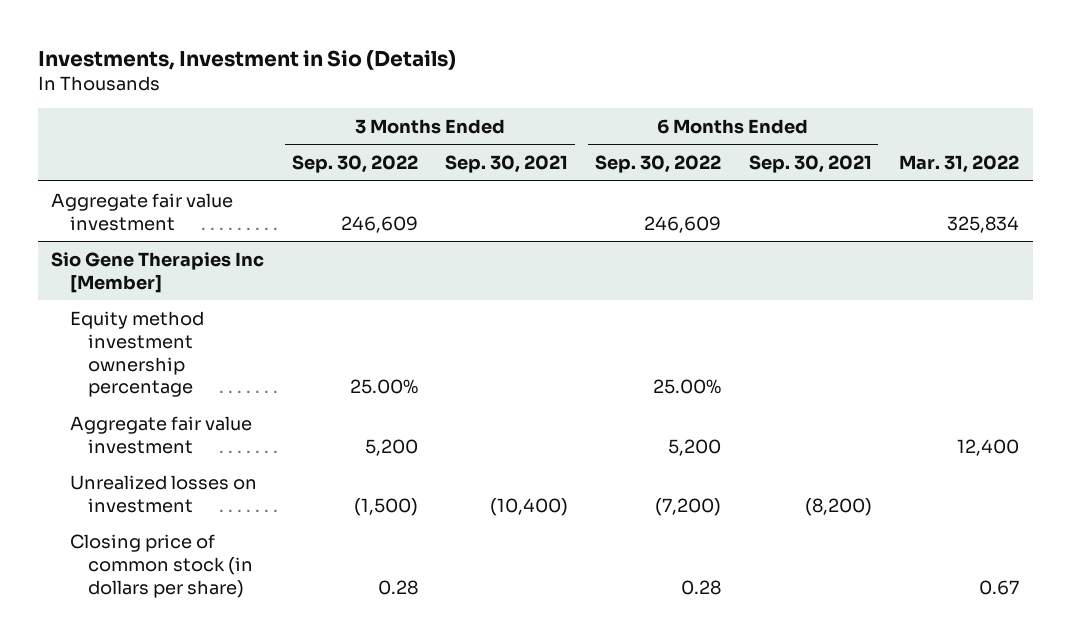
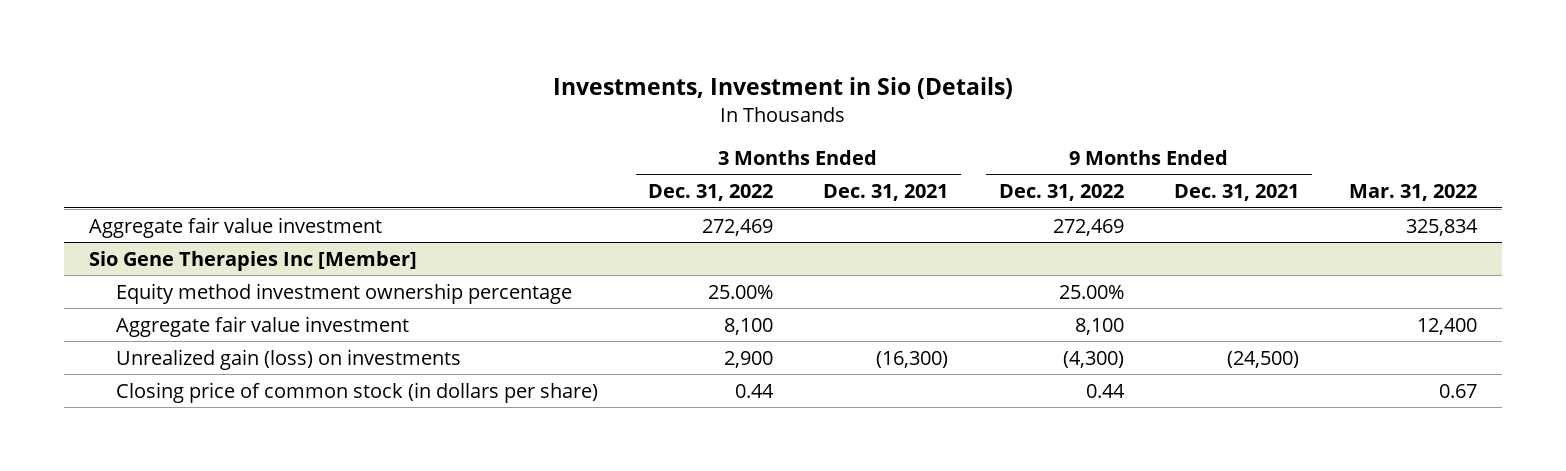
- | 3 Months Ended Sep. 30, 2022 | 3 Months Ended Sep. 30, 2021 | 6 Months Ended Sep. 30, 2022 | 6 Months Ended Sep. 30, 2021 | Mar. 31, 2022
+ | 3 Months Ended Dec. 31, 2022 | 3 Months Ended Dec. 31, 2021 | 9 Months Ended Dec. 31, 2022 | 9 Months Ended Dec. 31, 2021 | Mar. 31, 2022
@ Sio Gene Therapies Inc [Member]
- Unrealized losses on investment | (1,500) | (10,400) | (7,200) | (8,200) |
+ Unrealized gain (loss) on investments | 2,900 | (16,300) | (4,300) | (24,500) |

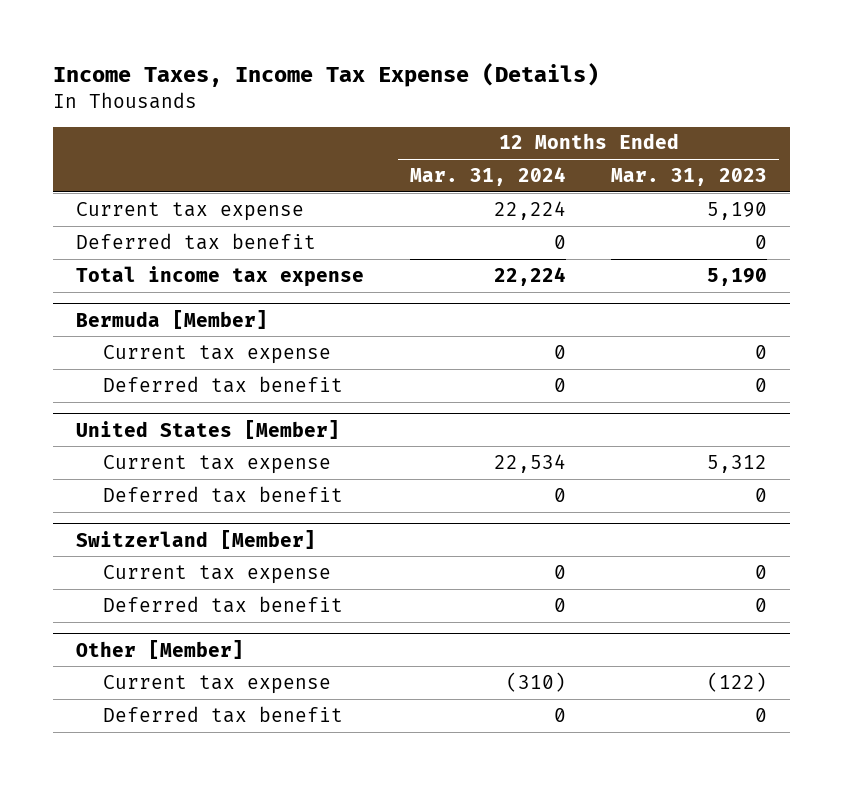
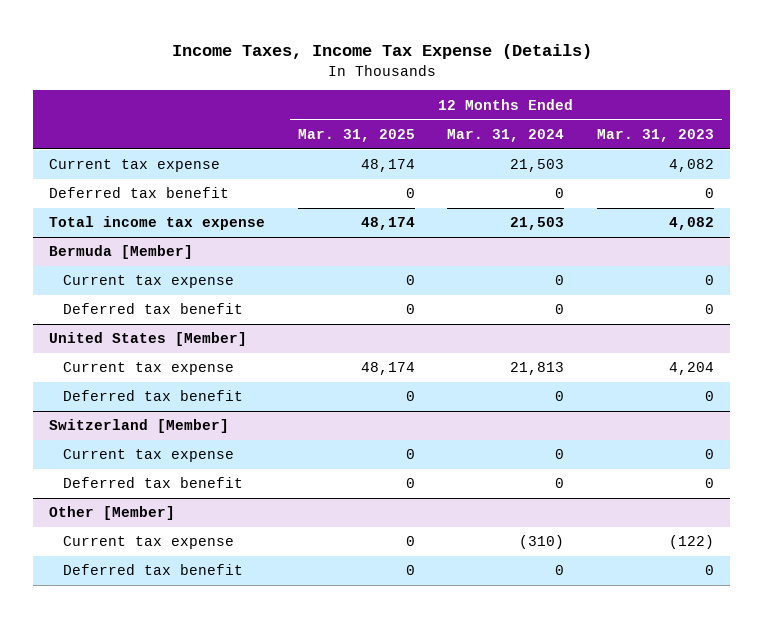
- | 12 Months Ended Mar. 31, 2024 | 12 Months Ended Mar. 31, 2023
+ | 12 Months Ended Mar. 31, 2025 | 12 Months Ended Mar. 31, 2024 | 12 Months Ended Mar. 31, 2023
- Current tax expense | 22,224 | 5,190
+ Current tax expense | 48,174 | 21,503 | 4,082
- Total income tax expense | 22,224 | 5,190
+ Total income tax expense | 48,174 | 21,503 | 4,082
@ United States [Member]
- Current tax expense | 22,534 | 5,312
+ Current tax expense | 48,174 | 21,813 | 4,204

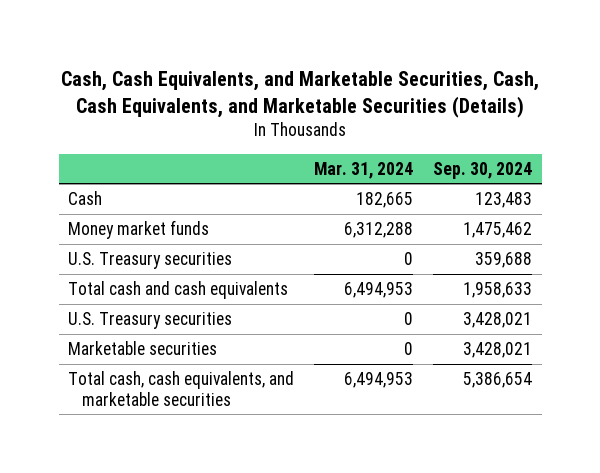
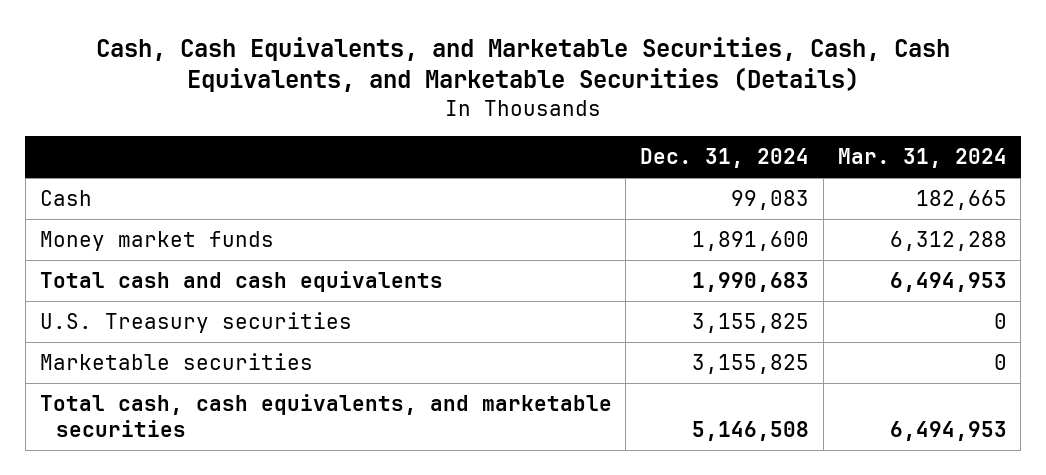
- | Mar. 31, 2024 | Sep. 30, 2024
+ | Dec. 31, 2024 | Mar. 31, 2024
- U.S. Treasury securities | 0 | 359,688

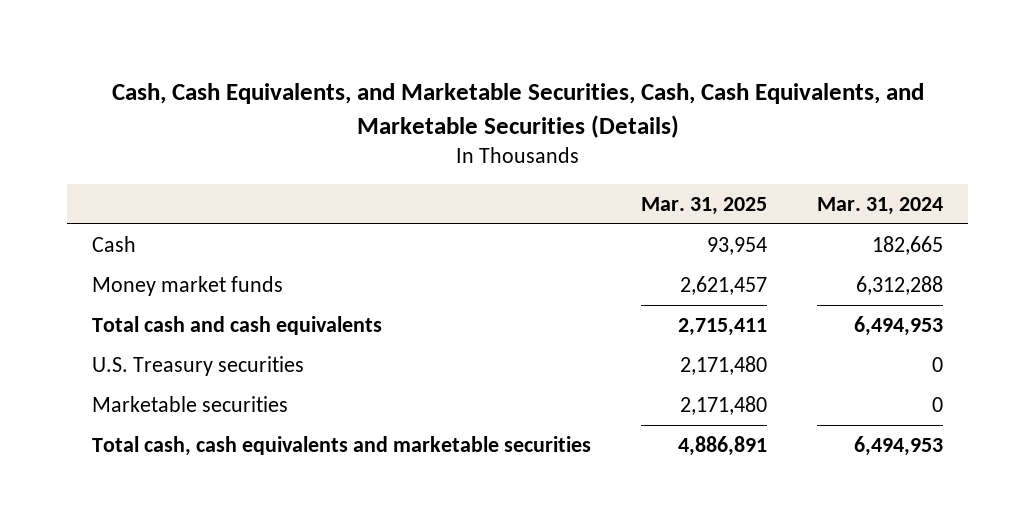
- | Dec. 31, 2024 | Mar. 31, 2024
+ | Mar. 31, 2025 | Mar. 31, 2024
- Total cash, cash equivalents, and marketable securities | 5,146,508 | 6,494,953
+ Total cash, cash equivalents and marketable securities | 4,886,891 | 6,494,953

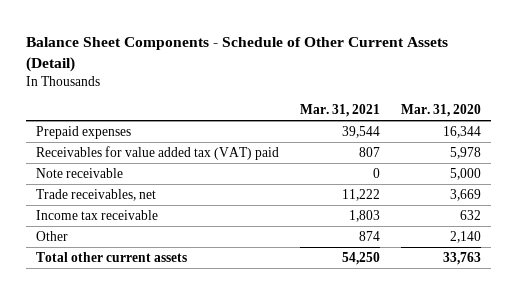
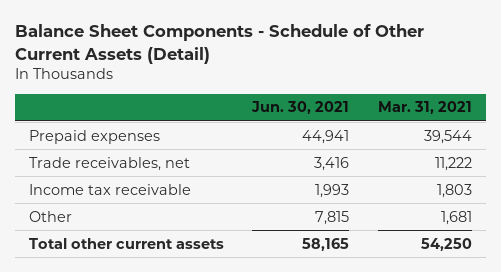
- | Mar. 31, 2021 | Mar. 31, 2020
+ | Jun. 30, 2021 | Mar. 31, 2021
- Receivables for value added tax (VAT) paid | 807 | 5,978
- Note receivable | 0 | 5,000
- Other | 874 | 2,140
+ Other | 7,815 | 1,681

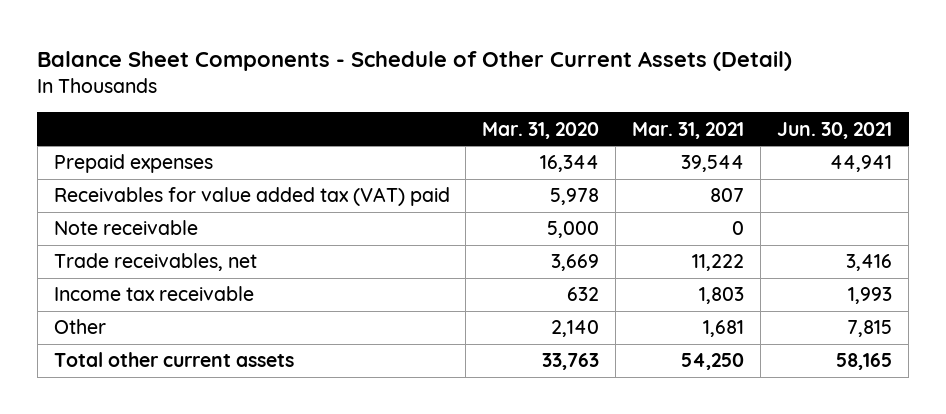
- | Jun. 30, 2021 | Mar. 31, 2021
+ | Mar. 31, 2020 | Mar. 31, 2021 | Jun. 30, 2021
+ Receivables for value added tax (VAT) paid | 5,978 | 807 |
+ Note receivable | 5,000 | 0 |

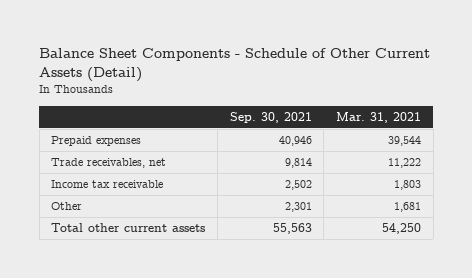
- | Mar. 31, 2020 | Mar. 31, 2021 | Jun. 30, 2021
+ | Sep. 30, 2021 | Mar. 31, 2021
- Receivables for value added tax (VAT) paid | 5,978 | 807 |
- Note receivable | 5,000 | 0 |

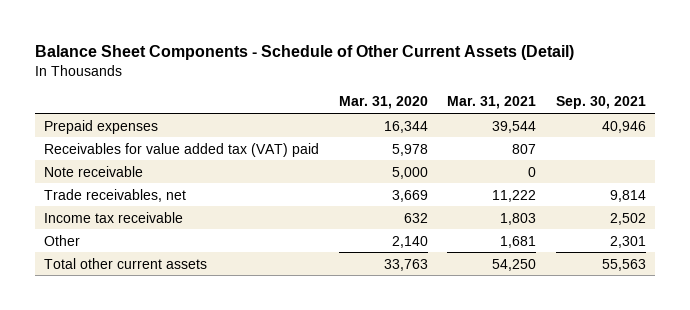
- | Sep. 30, 2021 | Mar. 31, 2021
+ | Mar. 31, 2020 | Mar. 31, 2021 | Sep. 30, 2021
+ Receivables for value added tax (VAT) paid | 5,978 | 807 |
+ Note receivable | 5,000 | 0 |

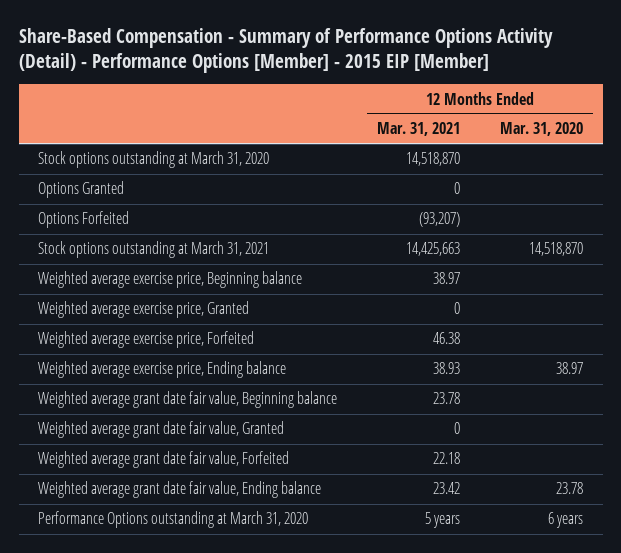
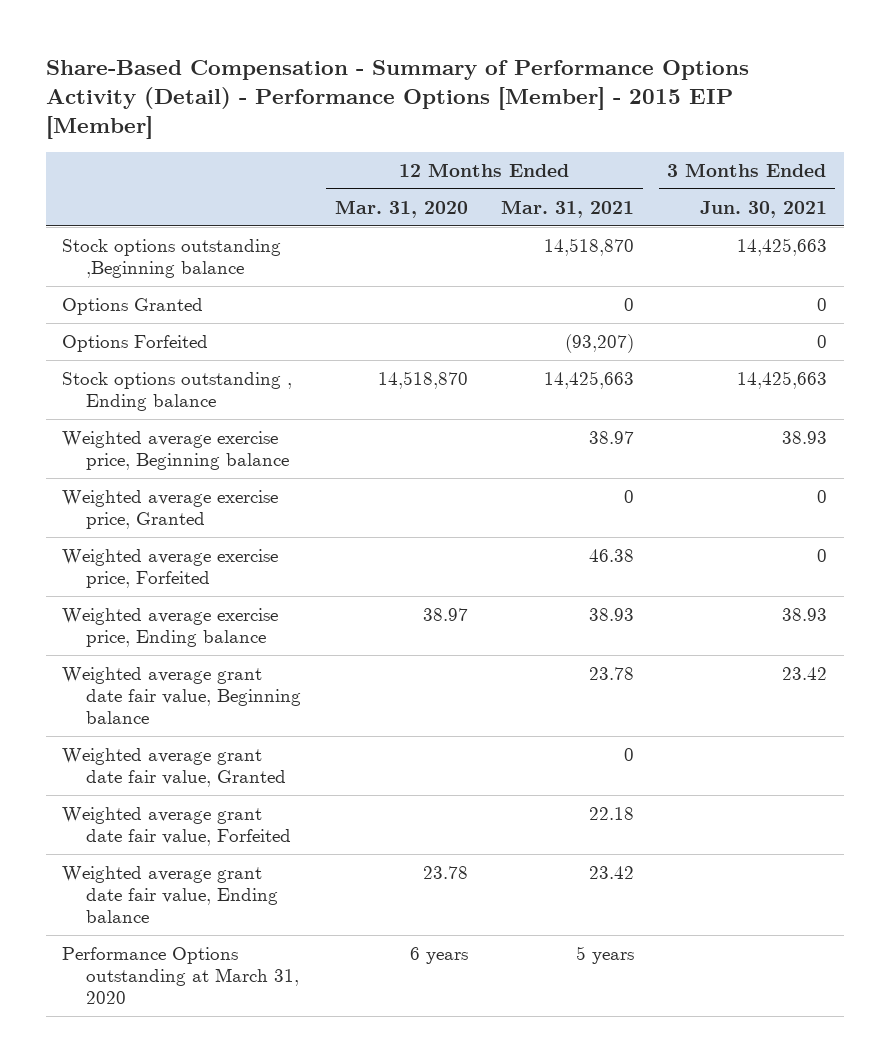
- | 12 Months Ended Mar. 31, 2021 | 12 Months Ended Mar. 31, 2020
+ | 12 Months Ended Mar. 31, 2020 | 12 Months Ended Mar. 31, 2021 | 3 Months Ended Jun. 30, 2021
- Stock options outstanding at March 31, 2020 | 14,518,870 |
+ Stock options outstanding ,Beginning balance | | 14,518,870 | 14,425,663
- Stock options outstanding at March 31, 2021 | 14,425,663 | 14,518,870
+ Stock options outstanding , Ending balance | 14,518,870 | 14,425,663 | 14,425,663

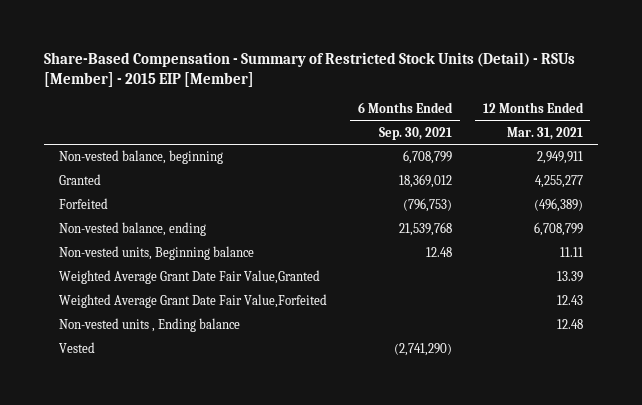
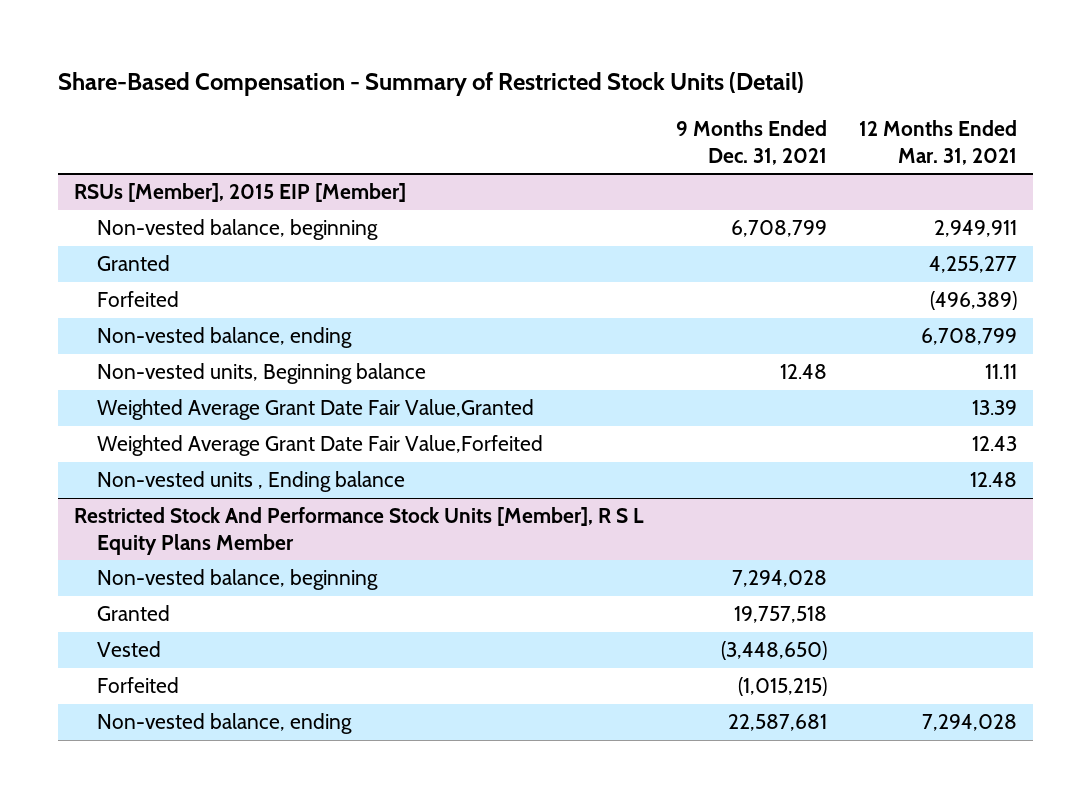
- Share-Based Compensation - Summary of Restricted Stock Units (Detail) - RSUs [Member] - 2015 EIP [Member]
+ Share-Based Compensation - Summary of Restricted Stock Units (Detail)
- | 6 Months Ended Sep. 30, 2021 | 12 Months Ended Mar. 31, 2021
+ | 9 Months Ended Dec. 31, 2021 | 12 Months Ended Mar. 31, 2021
+ RSUs [Member], 2015 EIP [Member]
+ Restricted Stock And Performance Stock Units [Member], R S L Equity Plans Member
+ Non-vested balance, beginning | 7,294,028 |
+ Granted | 19,757,518 |
+ Forfeited | (1,015,215) |
+ Non-vested balance, ending | 22,587,681 | 7,294,028

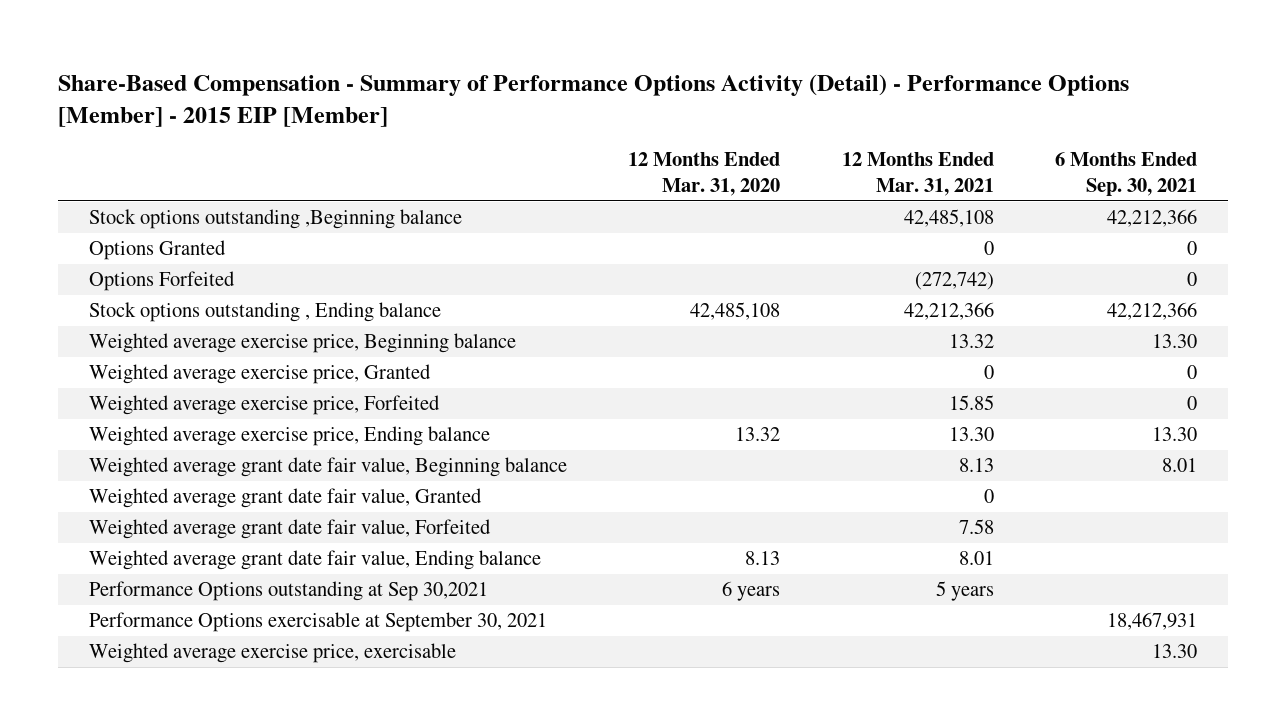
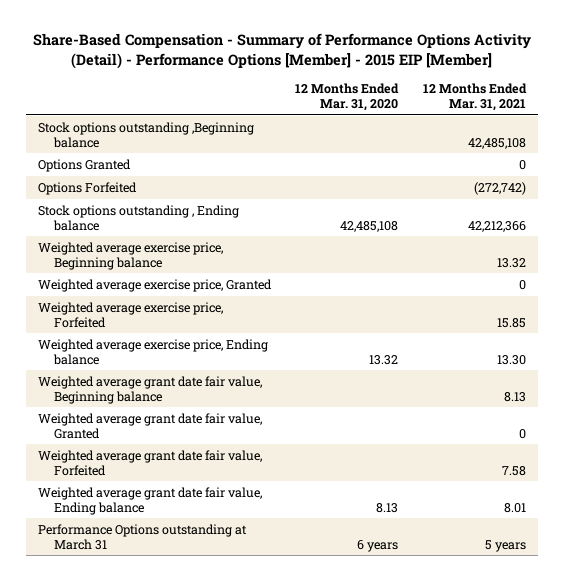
- | 12 Months Ended Mar. 31, 2020 | 12 Months Ended Mar. 31, 2021 | 6 Months Ended Sep. 30, 2021
+ | 12 Months Ended Mar. 31, 2020 | 12 Months Ended Mar. 31, 2021
- Performance Options outstanding at Sep 30,2021 | 6 years | 5 years |
- Performance Options exercisable at September 30, 2021 | | | 18,467,931
- Weighted average exercise price, exercisable | | | 13.30
+ Performance Options outstanding at March 31 | 6 years | 5 years

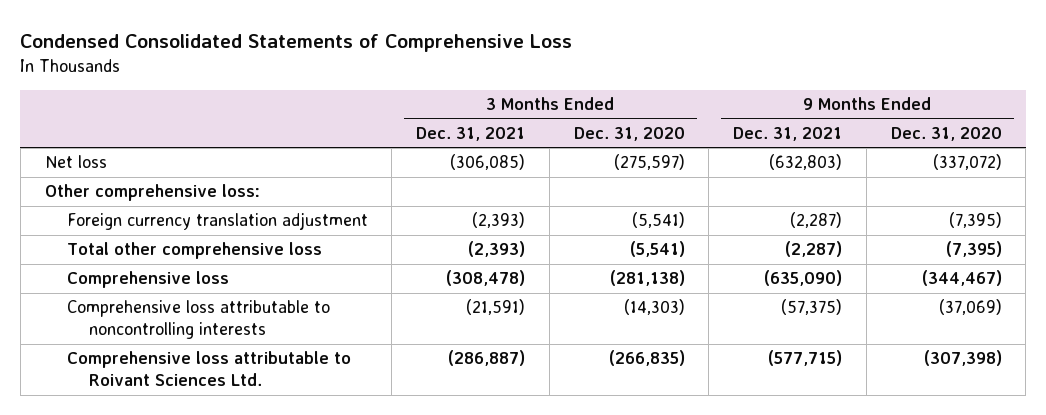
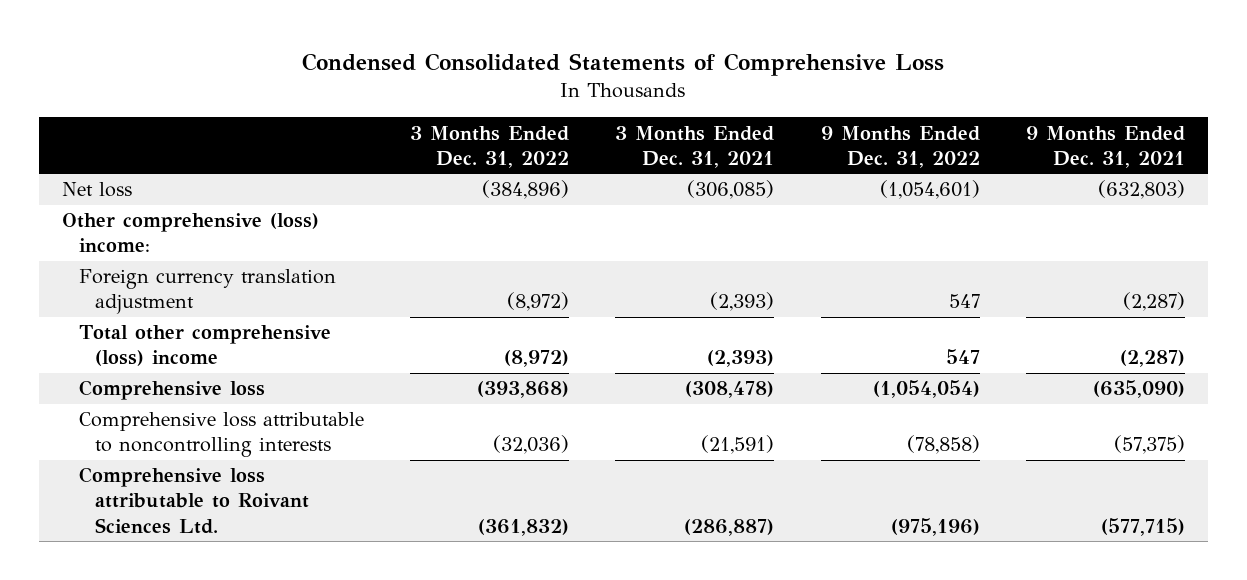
- | 3 Months Ended Dec. 31, 2021 | 3 Months Ended Dec. 31, 2020 | 9 Months Ended Dec. 31, 2021 | 9 Months Ended Dec. 31, 2020
+ | 3 Months Ended Dec. 31, 2022 | 3 Months Ended Dec. 31, 2021 | 9 Months Ended Dec. 31, 2022 | 9 Months Ended Dec. 31, 2021
- Other comprehensive loss:
+ Other comprehensive (loss) income:
- Total other comprehensive loss | (2,393) | (5,541) | (2,287) | (7,395)
+ Total other comprehensive (loss) income | (8,972) | (2,393) | 547 | (2,287)

